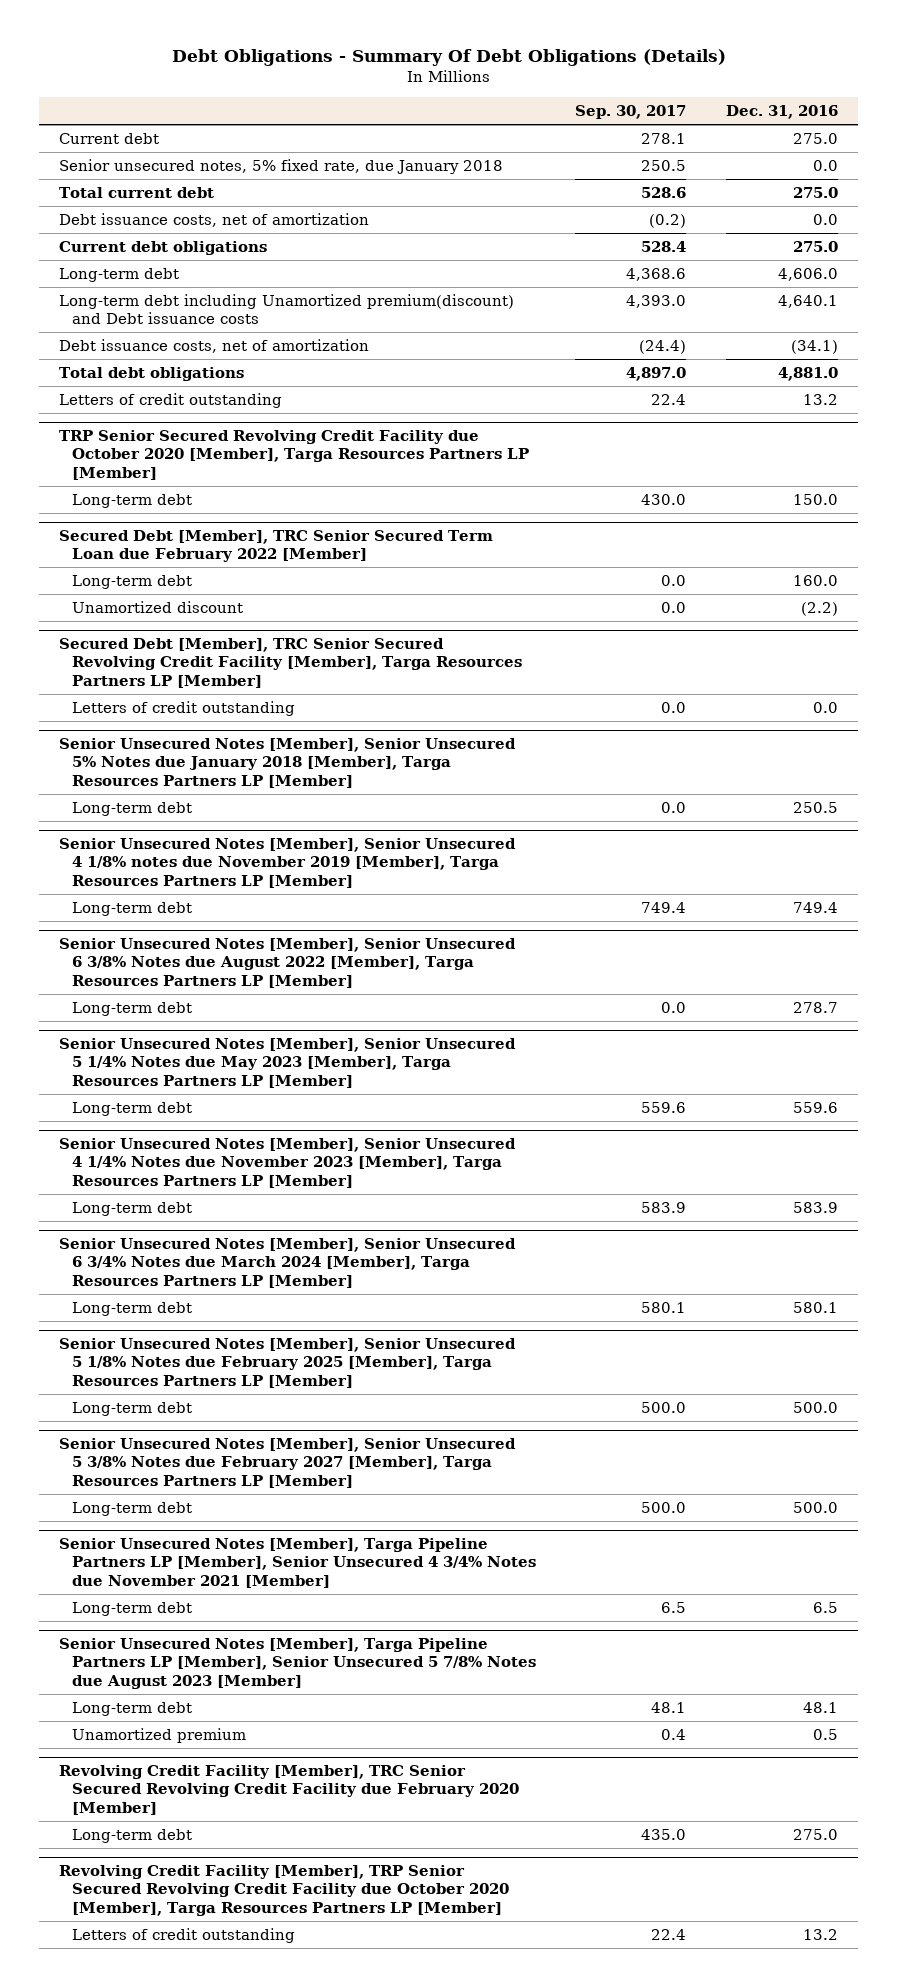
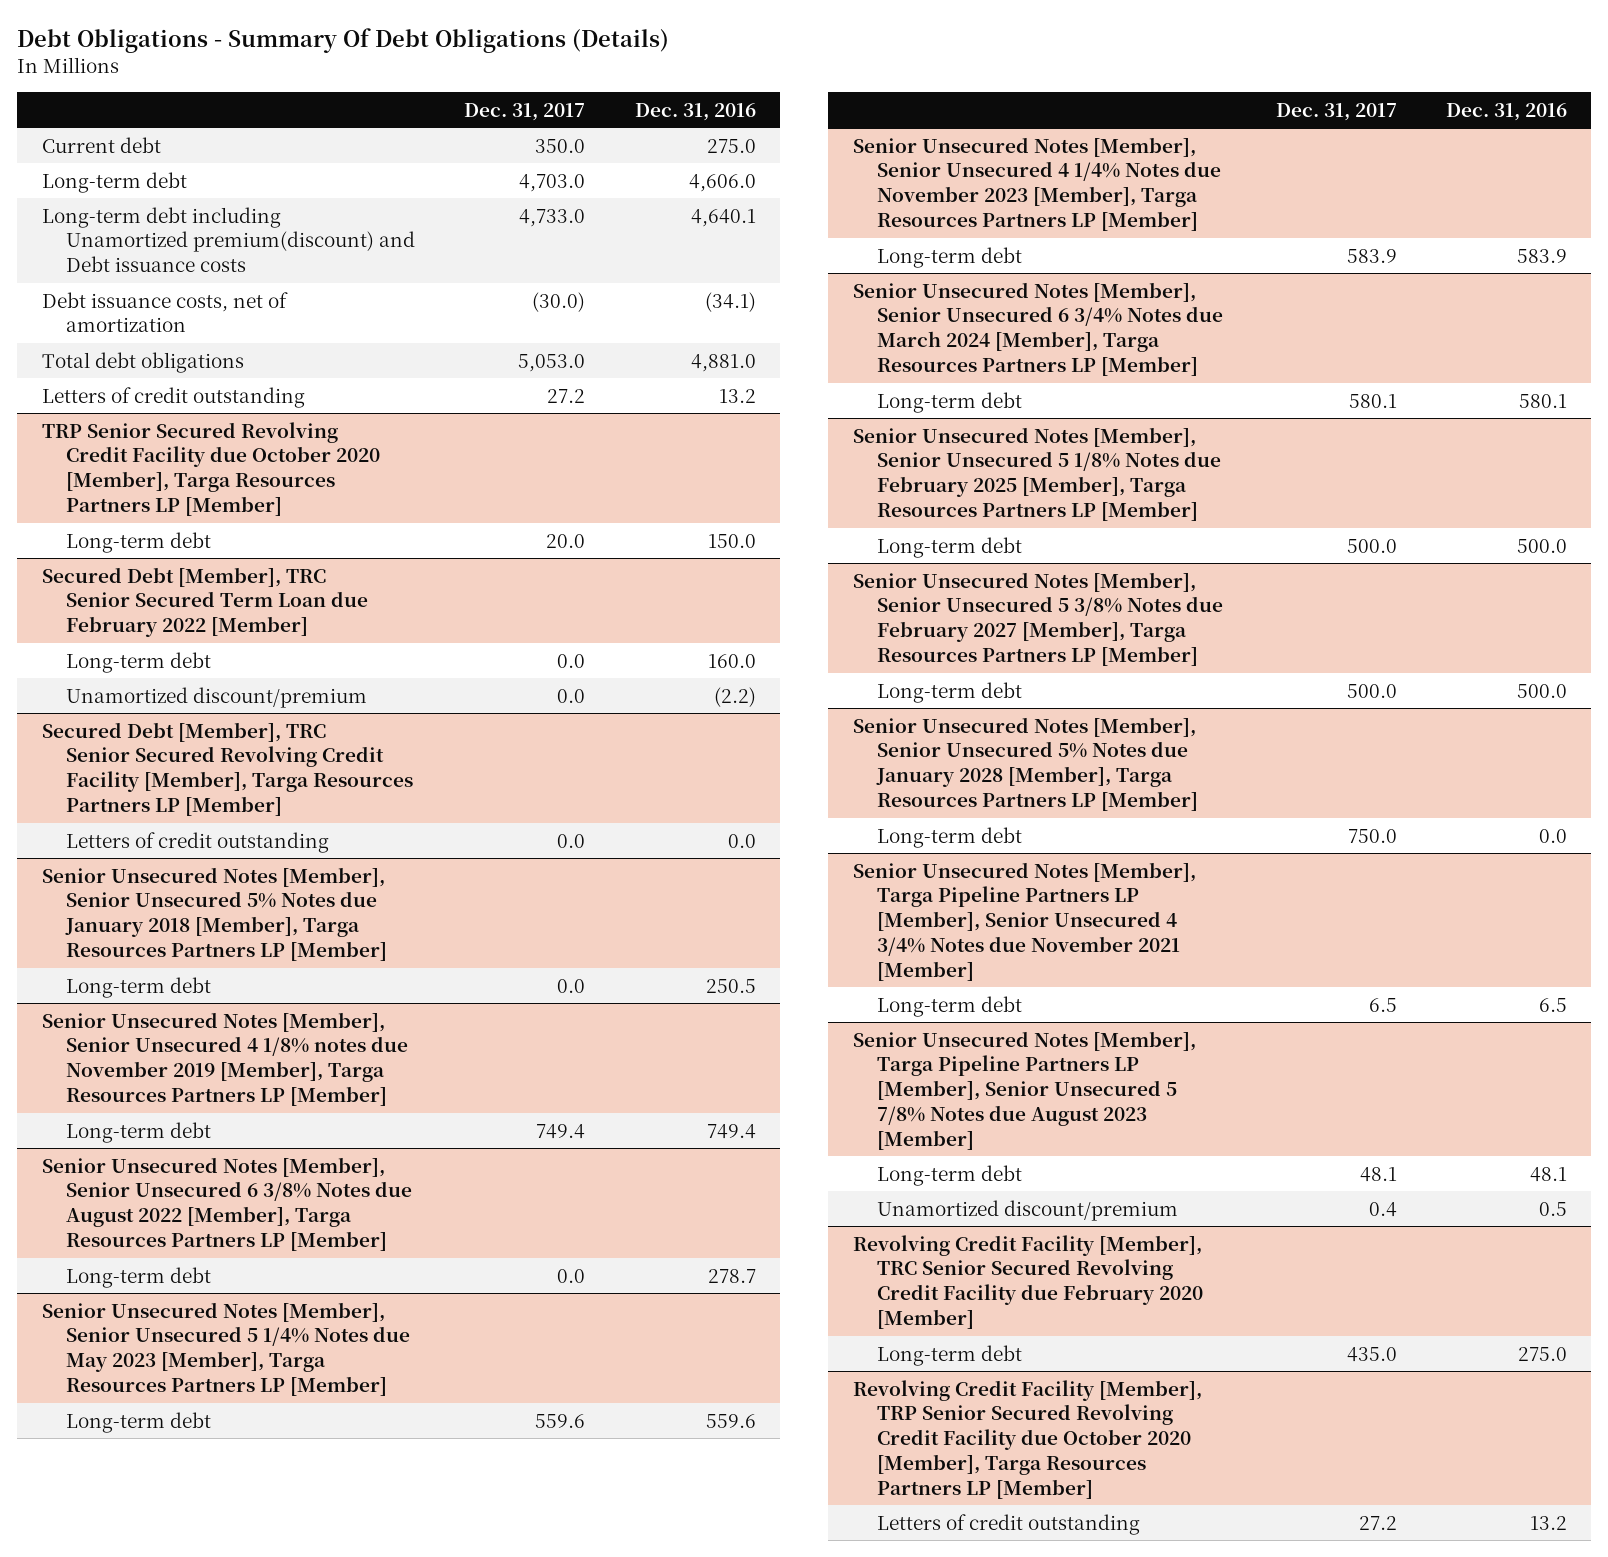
- | Sep. 30, 2017 | Dec. 31, 2016
+ | Dec. 31, 2017 | Dec. 31, 2016
- Senior unsecured notes, 5% fixed rate, due January 2018 | 250.5 | 0.0
- Total current debt | 528.6 | 275.0
- Debt issuance costs, net of amortization | (0.2) | 0.0
- Current debt obligations | 528.4 | 275.0
@ Secured Debt [Member], TRC Senior Secured Term Loan due February 2022 [Member]
- Unamortized discount | 0.0 | (2.2)
+ Unamortized discount/premium | 0.0 | (2.2)
+ Senior Unsecured Notes [Member], Senior Unsecured 5% Notes due January 2028 [Member], Targa Resources Partners LP [Member]
+ Long-term debt | 750.0 | 0.0
@ Senior Unsecured Notes [Member], Targa Pipeline Partners LP [Member], Senior Unsecured 5 7/8% Notes due August 2023 [Member]
- Unamortized premium | 0.4 | 0.5
+ Unamortized discount/premium | 0.4 | 0.5

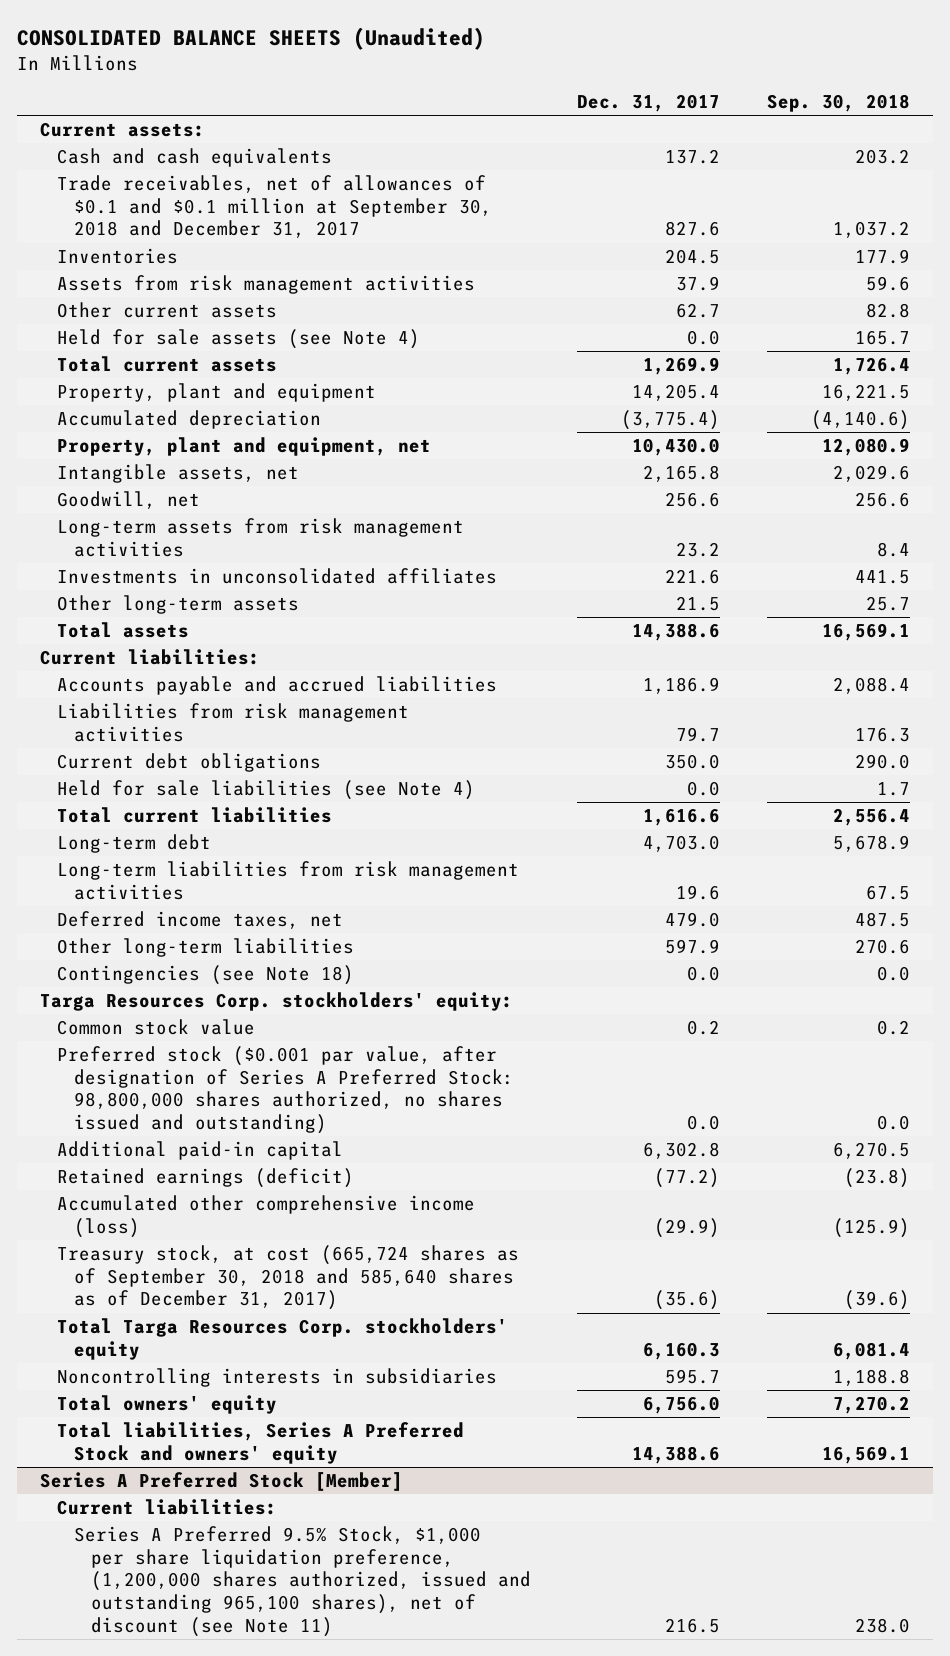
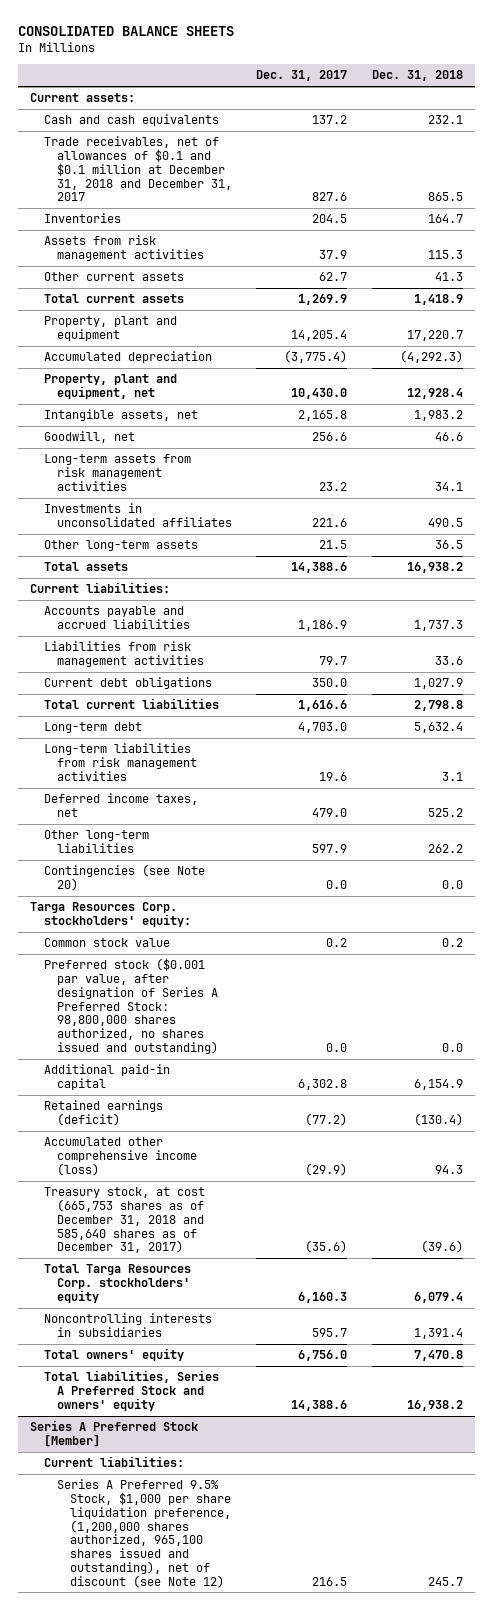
- CONSOLIDATED BALANCE SHEETS (Unaudited)
+ CONSOLIDATED BALANCE SHEETS
- | Dec. 31, 2017 | Sep. 30, 2018
+ | Dec. 31, 2017 | Dec. 31, 2018
- Trade receivables, net of allowances of $0.1 and $0.1 million at September 30, 2018 and December 31, 2017 | 827.6 | 1,037.2
+ Trade receivables, net of allowances of $0.1 and $0.1 million at December 31, 2018 and December 31, 2017 | 827.6 | 865.5
- Held for sale assets (see Note 4) | 0.0 | 165.7
- Held for sale liabilities (see Note 4) | 0.0 | 1.7
- Contingencies (see Note 18) | 0.0 | 0.0
+ Contingencies (see Note 20) | 0.0 | 0.0
- Treasury stock, at cost (665,724 shares as of September 30, 2018 and 585,640 shares as of December 31, 2017) | (35.6) | (39.6)
+ Treasury stock, at cost (665,753 shares as of December 31, 2018 and 585,640 shares as of December 31, 2017) | (35.6) | (39.6)
@ Series A Preferred Stock [Member]
- Series A Preferred 9.5% Stock, $1,000 per share liquidation preference, (1,200,000 shares authorized, issued and outstanding 965,100 shares), net of discount (see Note 11) | 216.5 | 238.0
+ Series A Preferred 9.5% Stock, $1,000 per share liquidation preference, (1,200,000 shares authorized, 965,100 shares issued and outstanding), net of discount (see Note 12) | 216.5 | 245.7

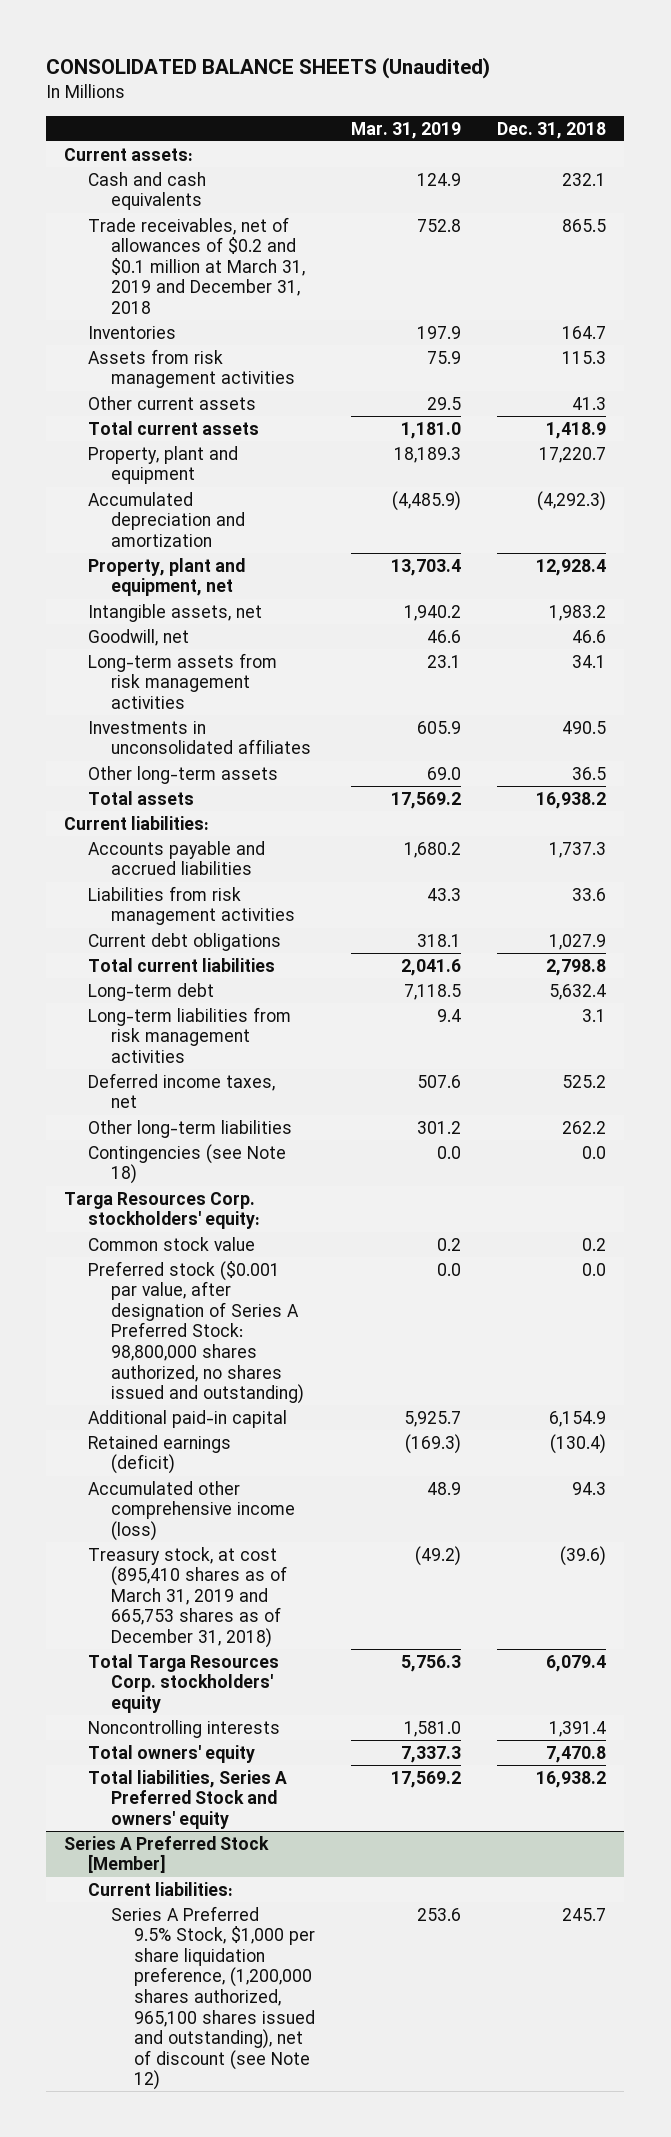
- CONSOLIDATED BALANCE SHEETS
+ CONSOLIDATED BALANCE SHEETS (Unaudited)
- | Dec. 31, 2017 | Dec. 31, 2018
+ | Mar. 31, 2019 | Dec. 31, 2018
- Trade receivables, net of allowances of $0.1 and $0.1 million at December 31, 2018 and December 31, 2017 | 827.6 | 865.5
+ Trade receivables, net of allowances of $0.2 and $0.1 million at March 31, 2019 and December 31, 2018 | 752.8 | 865.5
- Accumulated depreciation | (3,775.4) | (4,292.3)
+ Accumulated depreciation and amortization | (4,485.9) | (4,292.3)
- Contingencies (see Note 20) | 0.0 | 0.0
+ Contingencies (see Note 18) | 0.0 | 0.0
- Treasury stock, at cost (665,753 shares as of December 31, 2018 and 585,640 shares as of December 31, 2017) | (35.6) | (39.6)
+ Treasury stock, at cost (895,410 shares as of March 31, 2019 and 665,753 shares as of December 31, 2018) | (49.2) | (39.6)
- Noncontrolling interests in subsidiaries | 595.7 | 1,391.4
+ Noncontrolling interests | 1,581.0 | 1,391.4

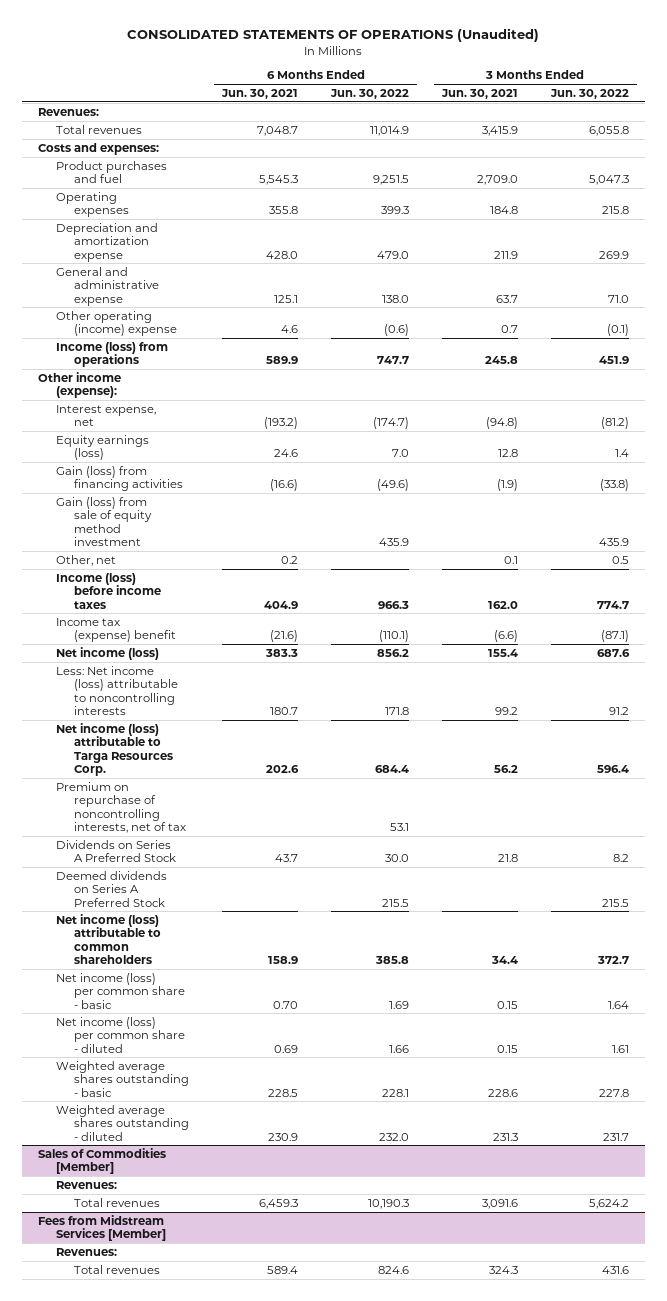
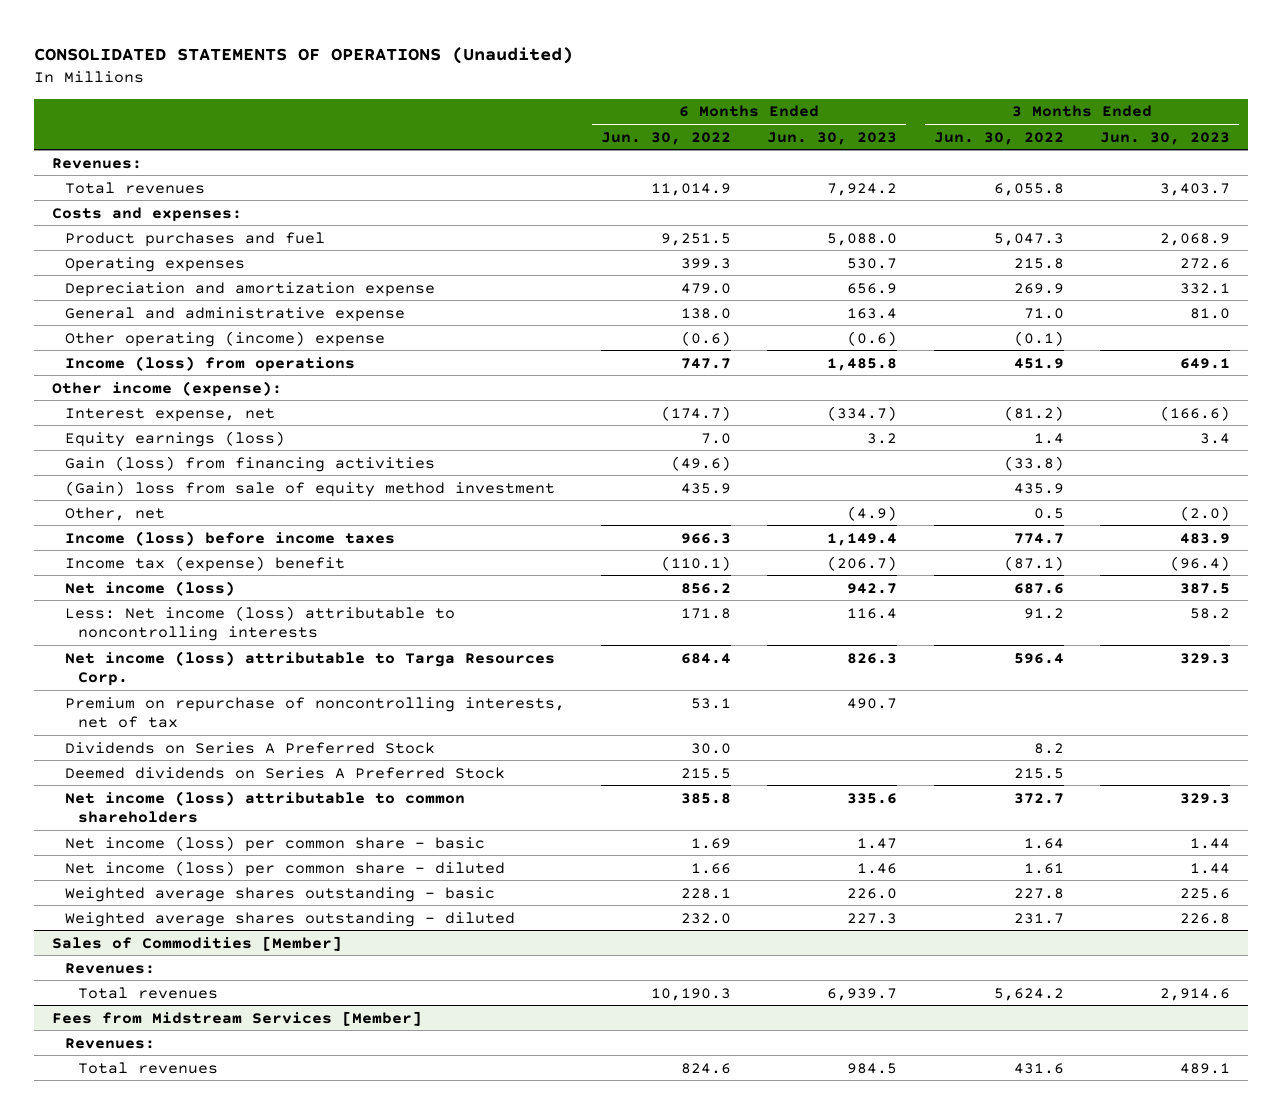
- | 6 Months Ended Jun. 30, 2021 | 6 Months Ended Jun. 30, 2022 | 3 Months Ended Jun. 30, 2021 | 3 Months Ended Jun. 30, 2022
+ | 6 Months Ended Jun. 30, 2022 | 6 Months Ended Jun. 30, 2023 | 3 Months Ended Jun. 30, 2022 | 3 Months Ended Jun. 30, 2023
- Gain (loss) from sale of equity method investment | | 435.9 | | 435.9
+ (Gain) loss from sale of equity method investment | 435.9 | | 435.9 |

